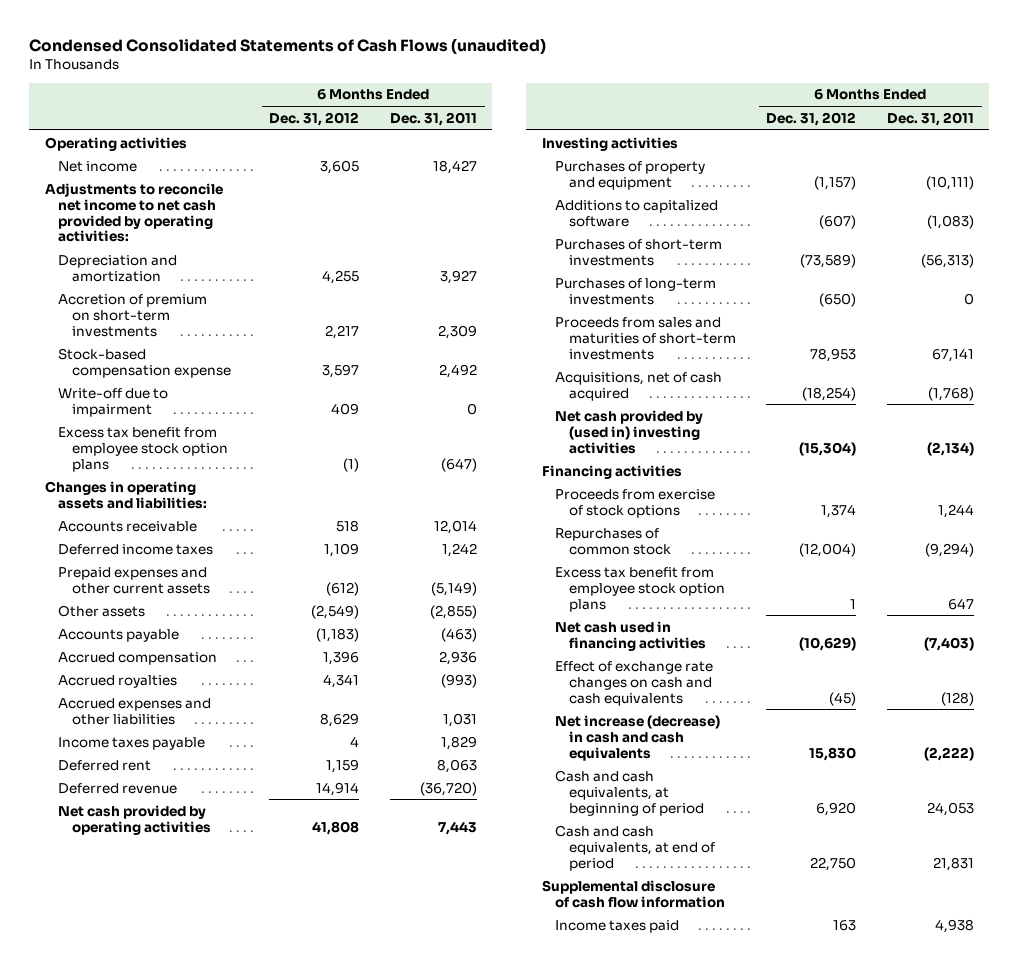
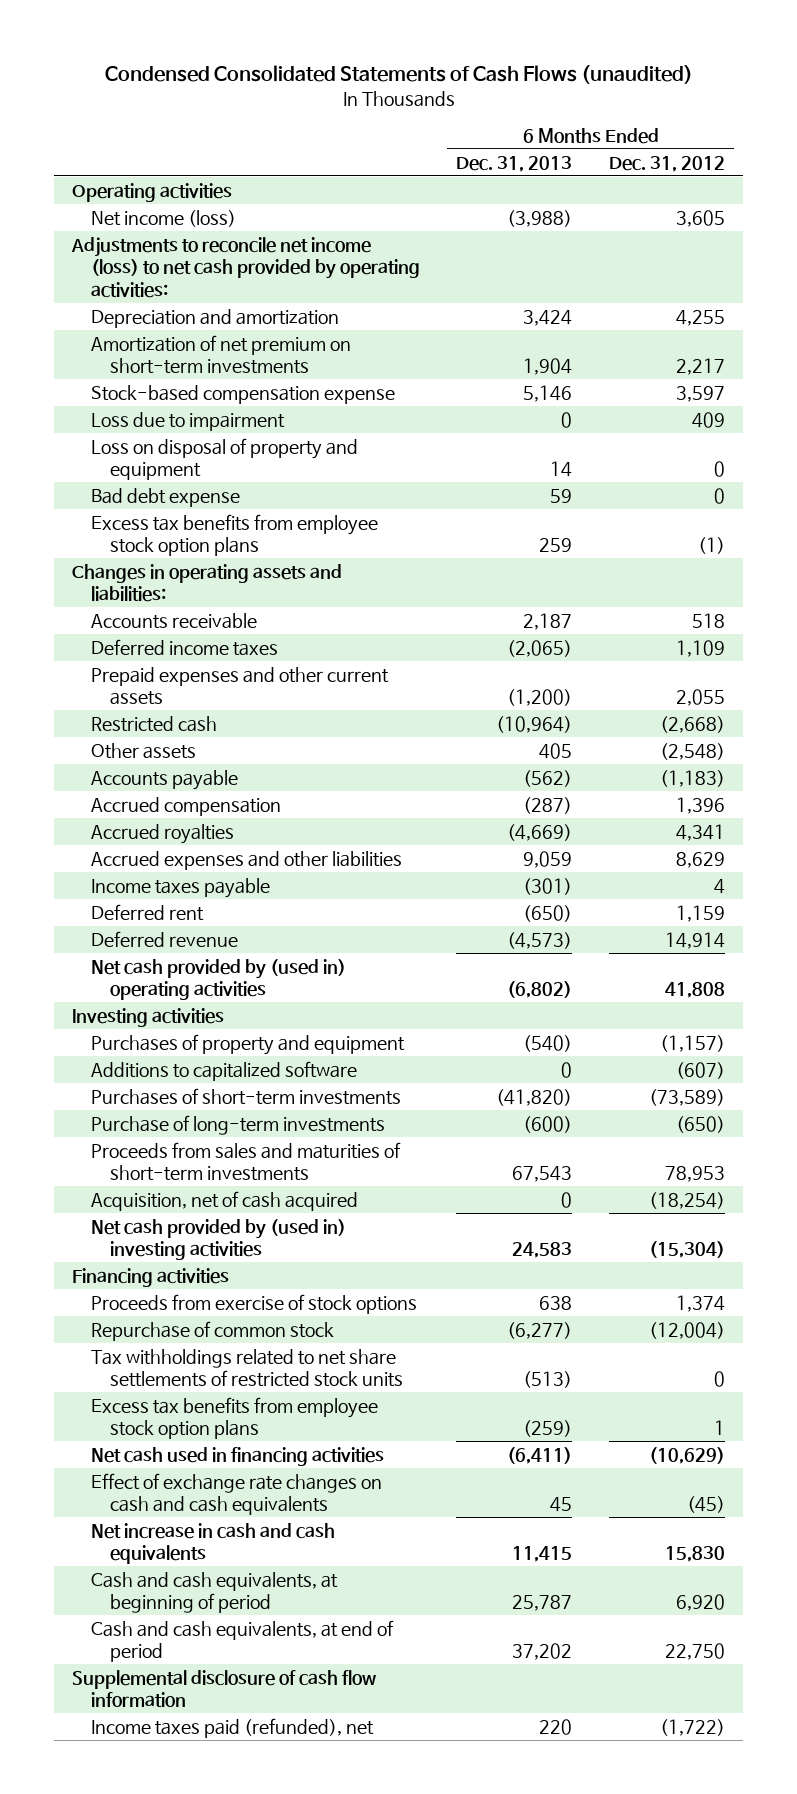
- | 6 Months Ended Dec. 31, 2012 | 6 Months Ended Dec. 31, 2011
+ | 6 Months Ended Dec. 31, 2013 | 6 Months Ended Dec. 31, 2012
- Net income | 3,605 | 18,427
- Adjustments to reconcile net income to net cash provided by operating activities:
+ Net income (loss) | (3,988) | 3,605
+ Adjustments to reconcile net income (loss) to net cash provided by operating activities:
- Accretion of premium on short-term investments | 2,217 | 2,309
+ Amortization of net premium on short-term investments | 1,904 | 2,217
- Write-off due to impairment | 409 | 0
- Excess tax benefit from employee stock option plans | (1) | (647)
+ Loss due to impairment | 0 | 409
+ Loss on disposal of property and equipment | 14 | 0
+ Bad debt expense | 59 | 0
+ Excess tax benefits from employee stock option plans | 259 | (1)
- Prepaid expenses and other current assets | (612) | (5,149)
- Other assets | (2,549) | (2,855)
+ Prepaid expenses and other current assets | (1,200) | 2,055
+ Restricted cash | (10,964) | (2,668)
+ Other assets | 405 | (2,548)
- Net cash provided by operating activities | 41,808 | 7,443
+ Net cash provided by (used in) operating activities | (6,802) | 41,808
- Purchases of long-term investments | (650) | 0
+ Purchase of long-term investments | (600) | (650)
- Acquisitions, net of cash acquired | (18,254) | (1,768)
+ Acquisition, net of cash acquired | 0 | (18,254)
- Repurchases of common stock | (12,004) | (9,294)
- Excess tax benefit from employee stock option plans | 1 | 647
+ Repurchase of common stock | (6,277) | (12,004)
+ Tax withholdings related to net share settlements of restricted stock units | (513) | 0
+ Excess tax benefits from employee stock option plans | (259) | 1
- Net increase (decrease) in cash and cash equivalents | 15,830 | (2,222)
+ Net increase in cash and cash equivalents | 11,415 | 15,830
- Income taxes paid | 163 | 4,938
+ Income taxes paid (refunded), net | 220 | (1,722)

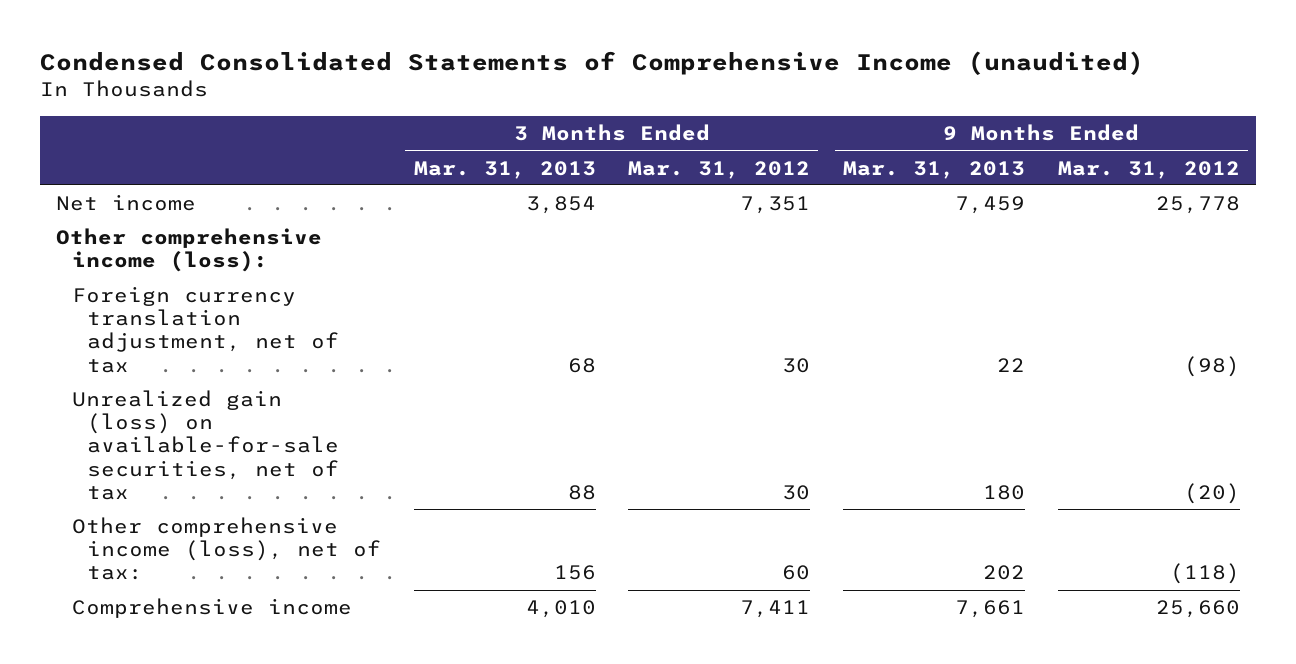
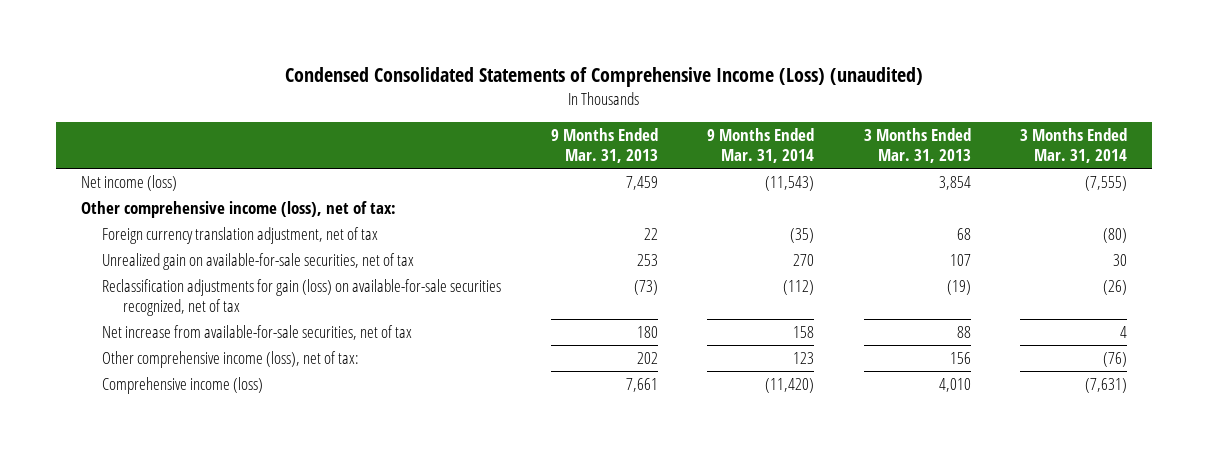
- Condensed Consolidated Statements of Comprehensive Income (unaudited)
+ Condensed Consolidated Statements of Comprehensive Income (Loss) (unaudited)
- | 3 Months Ended Mar. 31, 2013 | 3 Months Ended Mar. 31, 2012 | 9 Months Ended Mar. 31, 2013 | 9 Months Ended Mar. 31, 2012
+ | 9 Months Ended Mar. 31, 2013 | 9 Months Ended Mar. 31, 2014 | 3 Months Ended Mar. 31, 2013 | 3 Months Ended Mar. 31, 2014
- Net income | 3,854 | 7,351 | 7,459 | 25,778
- Other comprehensive income (loss):
+ Net income (loss) | 7,459 | (11,543) | 3,854 | (7,555)
+ Other comprehensive income (loss), net of tax:
- Unrealized gain (loss) on available-for-sale securities, net of tax | 88 | 30 | 180 | (20)
+ Unrealized gain on available-for-sale securities, net of tax | 253 | 270 | 107 | 30
+ Reclassification adjustments for gain (loss) on available-for-sale securities recognized, net of tax | (73) | (112) | (19) | (26)
+ Net increase from available-for-sale securities, net of tax | 180 | 158 | 88 | 4
- Comprehensive income | 4,010 | 7,411 | 7,661 | 25,660
+ Comprehensive income (loss) | 7,661 | (11,420) | 4,010 | (7,631)

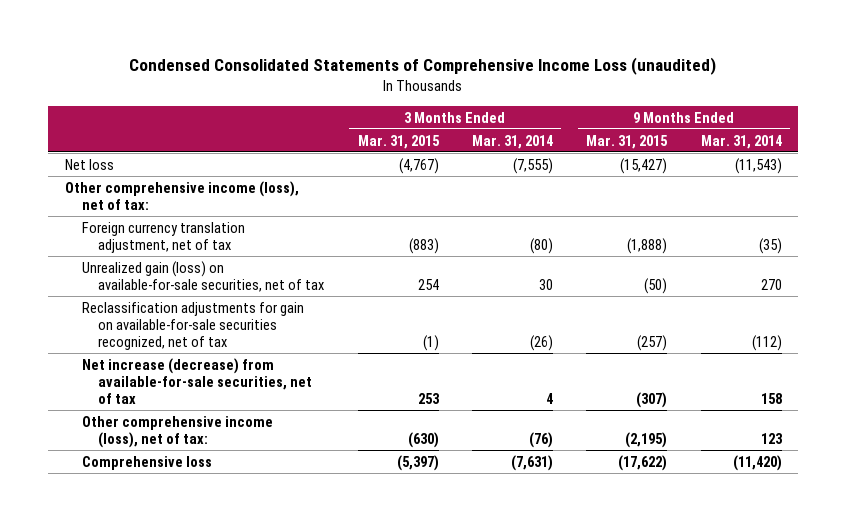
- Condensed Consolidated Statements of Comprehensive Income (Loss) (unaudited)
+ Condensed Consolidated Statements of Comprehensive Income Loss (unaudited)
- | 9 Months Ended Mar. 31, 2013 | 9 Months Ended Mar. 31, 2014 | 3 Months Ended Mar. 31, 2013 | 3 Months Ended Mar. 31, 2014
+ | 3 Months Ended Mar. 31, 2015 | 3 Months Ended Mar. 31, 2014 | 9 Months Ended Mar. 31, 2015 | 9 Months Ended Mar. 31, 2014
- Net income (loss) | 7,459 | (11,543) | 3,854 | (7,555)
+ Net loss | (4,767) | (7,555) | (15,427) | (11,543)
- Unrealized gain on available-for-sale securities, net of tax | 253 | 270 | 107 | 30
- Reclassification adjustments for gain (loss) on available-for-sale securities recognized, net of tax | (73) | (112) | (19) | (26)
- Net increase from available-for-sale securities, net of tax | 180 | 158 | 88 | 4
+ Unrealized gain (loss) on available-for-sale securities, net of tax | 254 | 30 | (50) | 270
+ Reclassification adjustments for gain on available-for-sale securities recognized, net of tax | (1) | (26) | (257) | (112)
+ Net increase (decrease) from available-for-sale securities, net of tax | 253 | 4 | (307) | 158
- Comprehensive income (loss) | 7,661 | (11,420) | 4,010 | (7,631)
+ Comprehensive loss | (5,397) | (7,631) | (17,622) | (11,420)

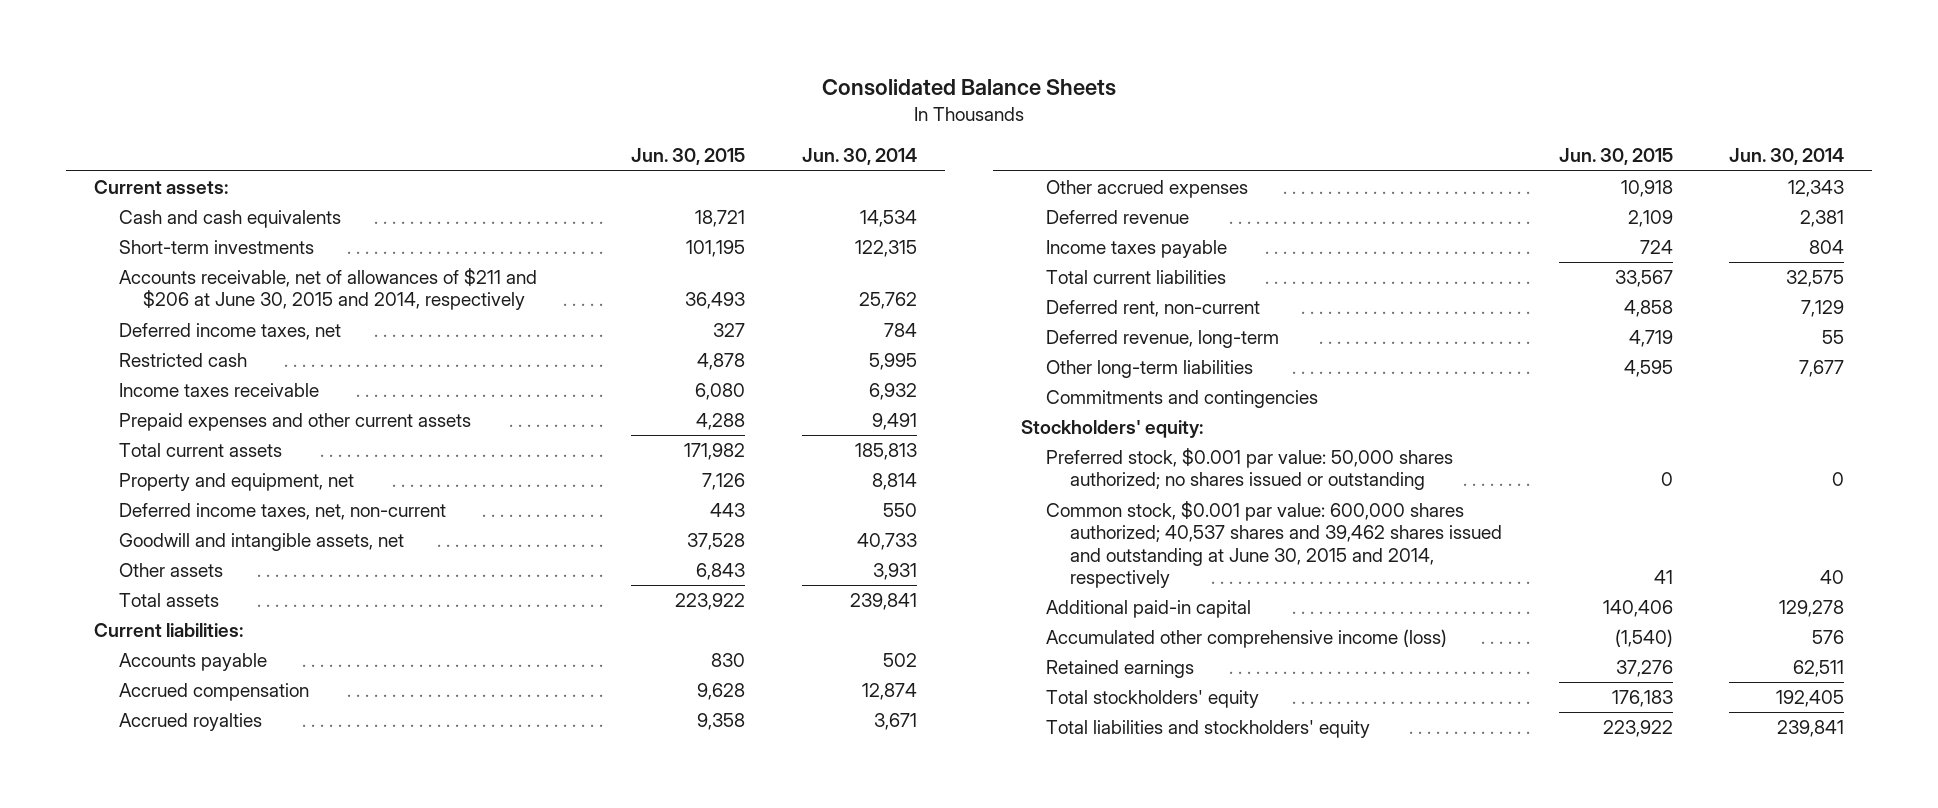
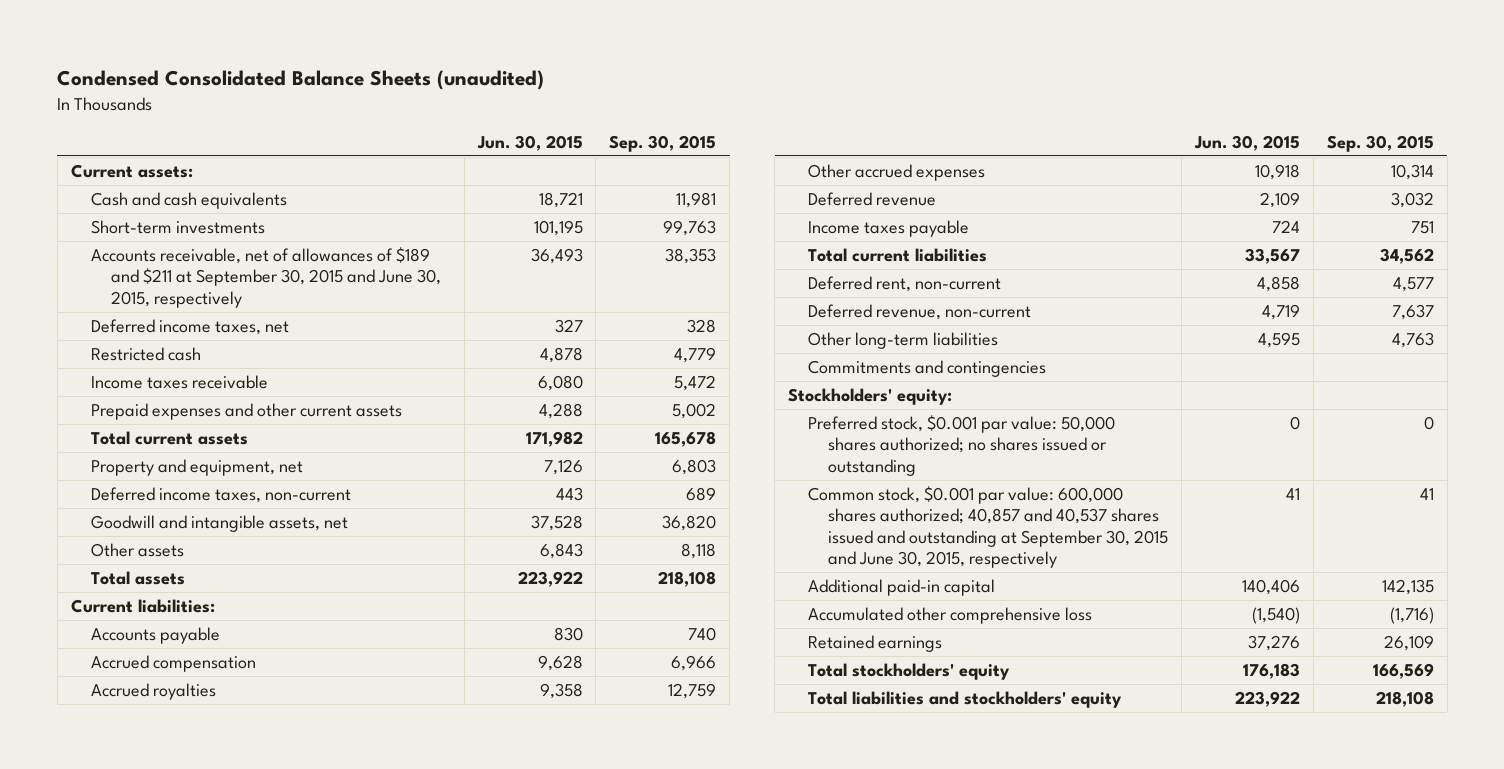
- Consolidated Balance Sheets
+ Condensed Consolidated Balance Sheets (unaudited)
- | Jun. 30, 2015 | Jun. 30, 2014
+ | Jun. 30, 2015 | Sep. 30, 2015
- Accounts receivable, net of allowances of $211 and $206 at June 30, 2015 and 2014, respectively | 36,493 | 25,762
+ Accounts receivable, net of allowances of $189 and $211 at September 30, 2015 and June 30, 2015, respectively | 36,493 | 38,353
- Deferred income taxes, net, non-current | 443 | 550
+ Deferred income taxes, non-current | 443 | 689
- Deferred revenue, long-term | 4,719 | 55
+ Deferred revenue, non-current | 4,719 | 7,637
- Common stock, $0.001 par value: 600,000 shares authorized; 40,537 shares and 39,462 shares issued and outstanding at June 30, 2015 and 2014, respectively | 41 | 40
+ Common stock, $0.001 par value: 600,000 shares authorized; 40,857 and 40,537 shares issued and outstanding at September 30, 2015 and June 30, 2015, respectively | 41 | 41
- Accumulated other comprehensive income (loss) | (1,540) | 576
+ Accumulated other comprehensive loss | (1,540) | (1,716)

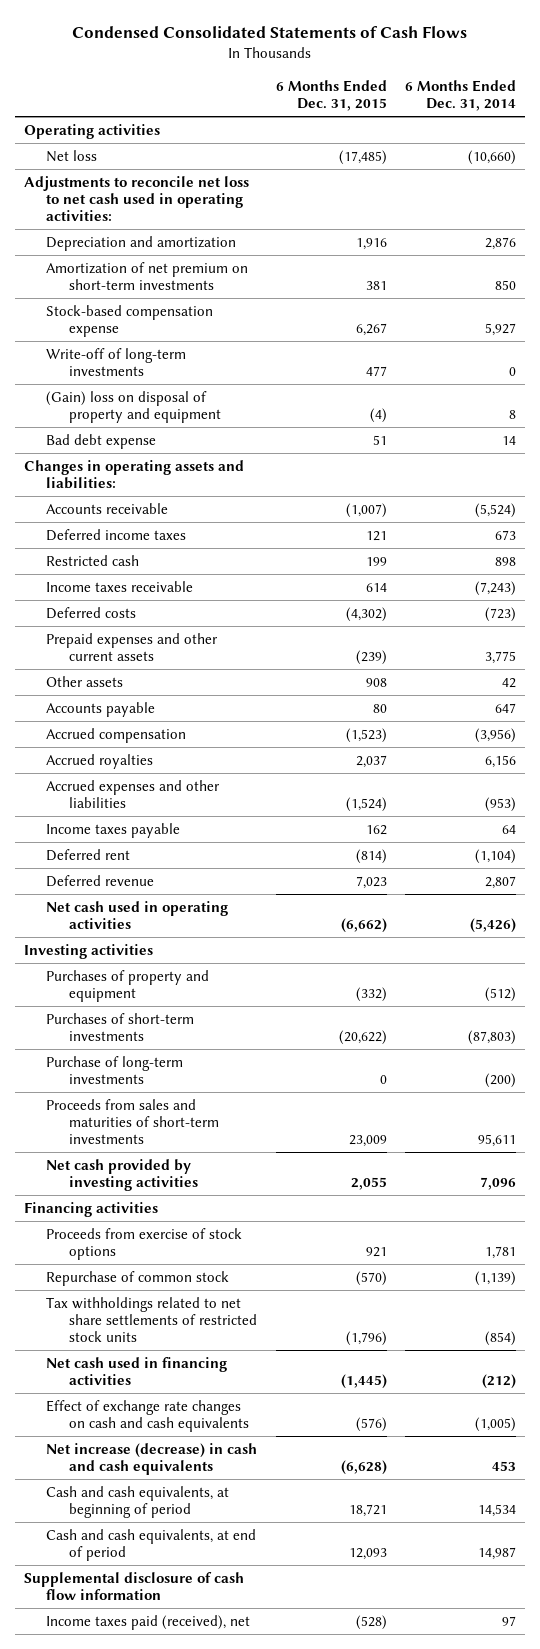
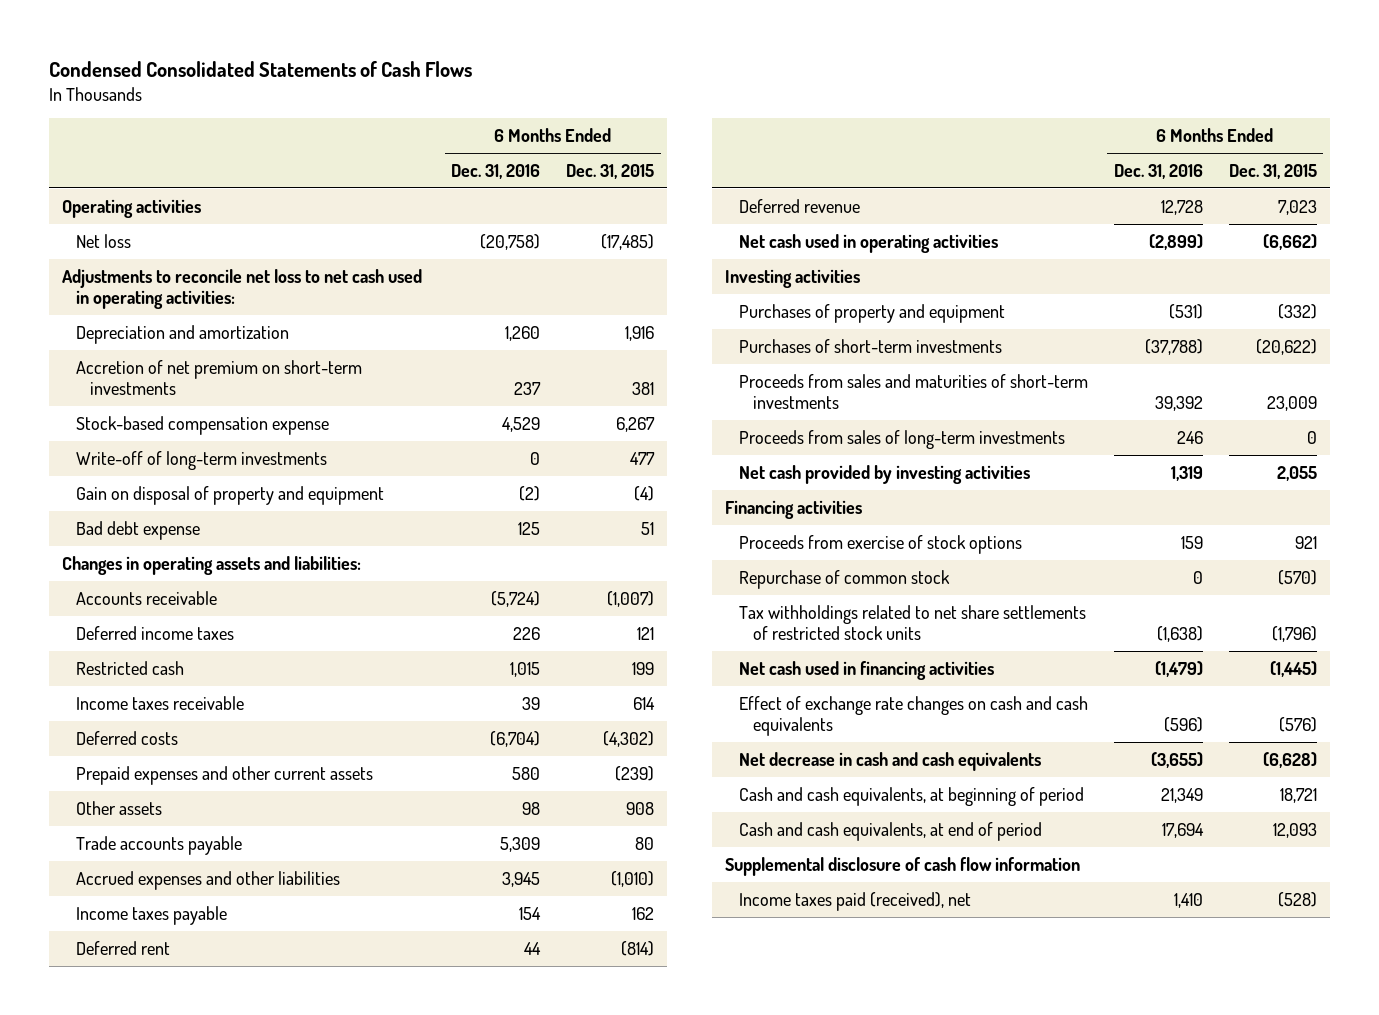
- | 6 Months Ended Dec. 31, 2015 | 6 Months Ended Dec. 31, 2014
+ | 6 Months Ended Dec. 31, 2016 | 6 Months Ended Dec. 31, 2015
- Amortization of net premium on short-term investments | 381 | 850
+ Accretion of net premium on short-term investments | 237 | 381
- (Gain) loss on disposal of property and equipment | (4) | 8
+ Gain on disposal of property and equipment | (2) | (4)
- Accounts payable | 80 | 647
- Accrued compensation | (1,523) | (3,956)
- Accrued royalties | 2,037 | 6,156
- Accrued expenses and other liabilities | (1,524) | (953)
+ Trade accounts payable | 5,309 | 80
+ Accrued expenses and other liabilities | 3,945 | (1,010)
- Purchase of long-term investments | 0 | (200)
+ Proceeds from sales of long-term investments | 246 | 0
- Net increase (decrease) in cash and cash equivalents | (6,628) | 453
+ Net decrease in cash and cash equivalents | (3,655) | (6,628)

